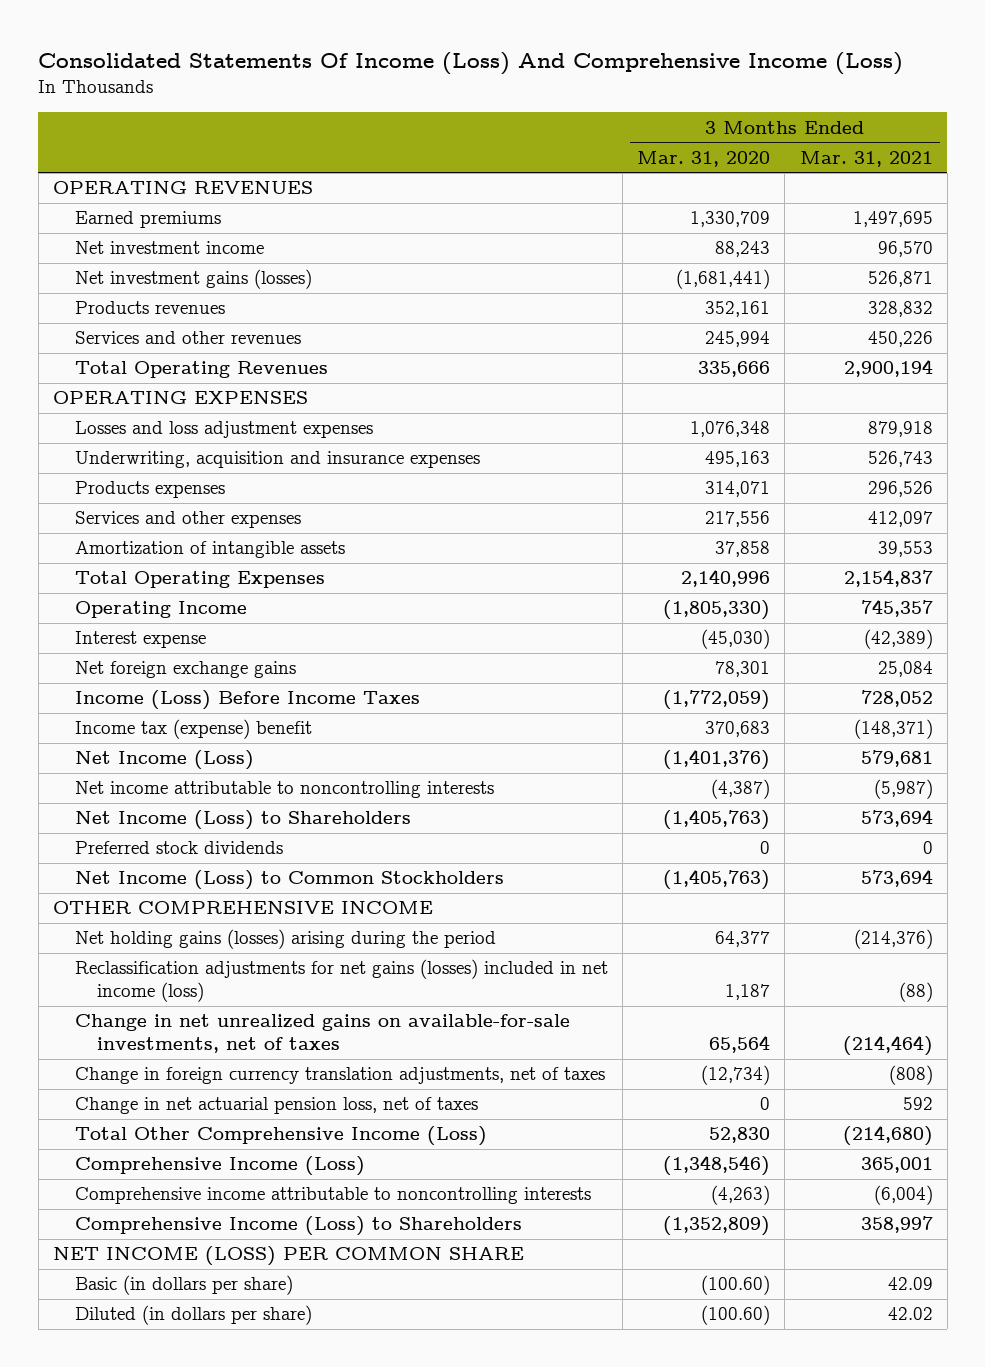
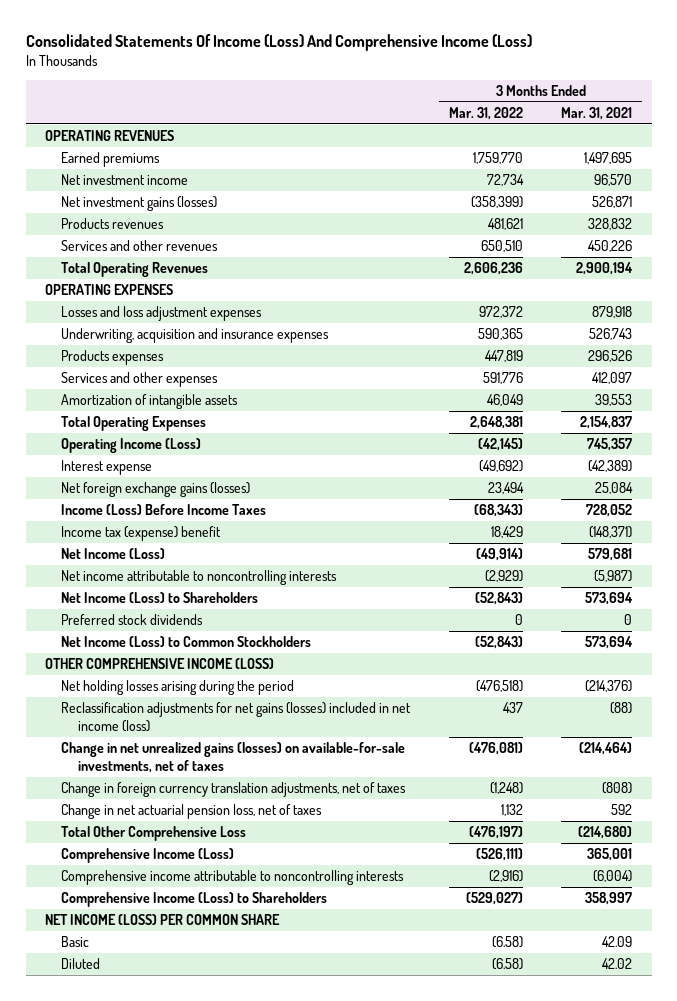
- | 3 Months Ended Mar. 31, 2020 | 3 Months Ended Mar. 31, 2021
+ | 3 Months Ended Mar. 31, 2022 | 3 Months Ended Mar. 31, 2021
- Operating Income | (1,805,330) | 745,357
+ Operating Income (Loss) | (42,145) | 745,357
- Net foreign exchange gains | 78,301 | 25,084
+ Net foreign exchange gains (losses) | 23,494 | 25,084
- OTHER COMPREHENSIVE INCOME
- Net holding gains (losses) arising during the period | 64,377 | (214,376)
+ OTHER COMPREHENSIVE INCOME (LOSS)
+ Net holding losses arising during the period | (476,518) | (214,376)
- Change in net unrealized gains on available-for-sale investments, net of taxes | 65,564 | (214,464)
+ Change in net unrealized gains (losses) on available-for-sale investments, net of taxes | (476,081) | (214,464)
- Total Other Comprehensive Income (Loss) | 52,830 | (214,680)
+ Total Other Comprehensive Loss | (476,197) | (214,680)
- Basic (in dollars per share) | (100.60) | 42.09
- Diluted (in dollars per share) | (100.60) | 42.02
+ Basic | (6.58) | 42.09
+ Diluted | (6.58) | 42.02

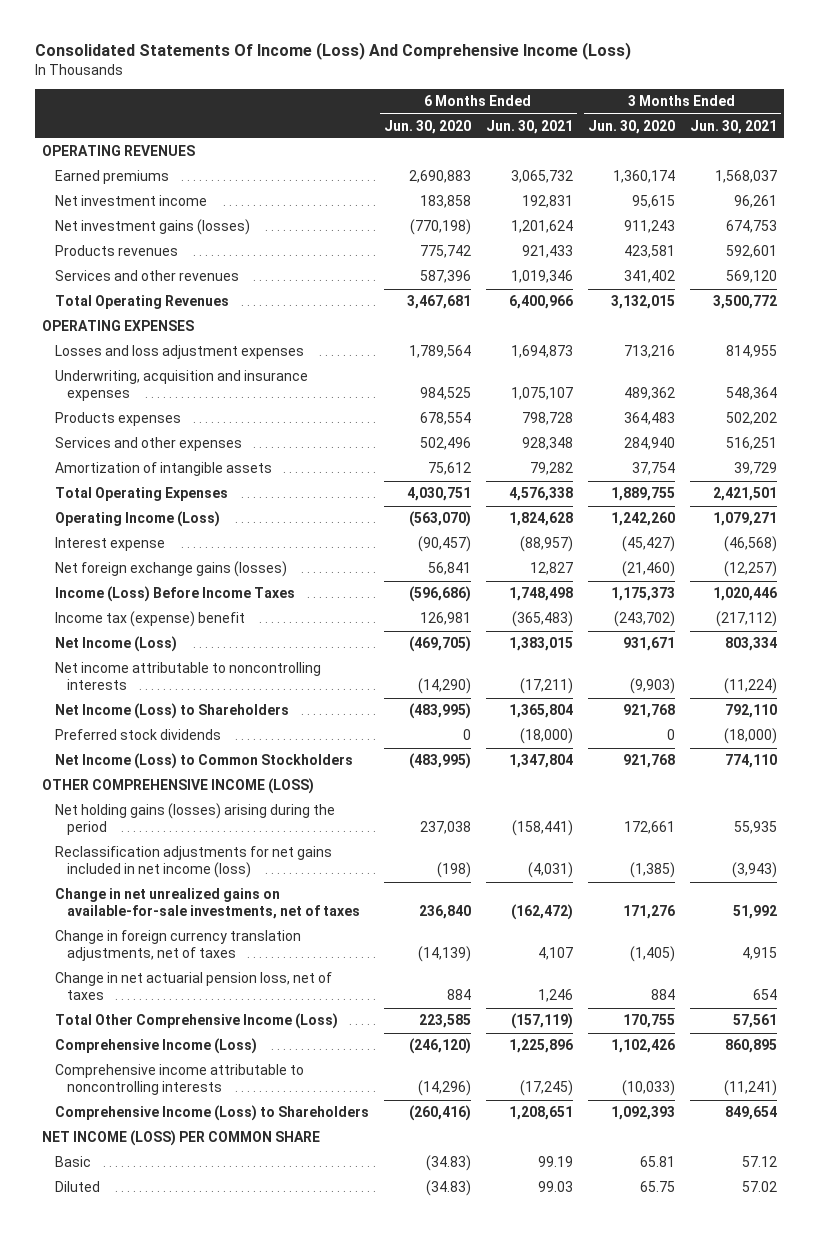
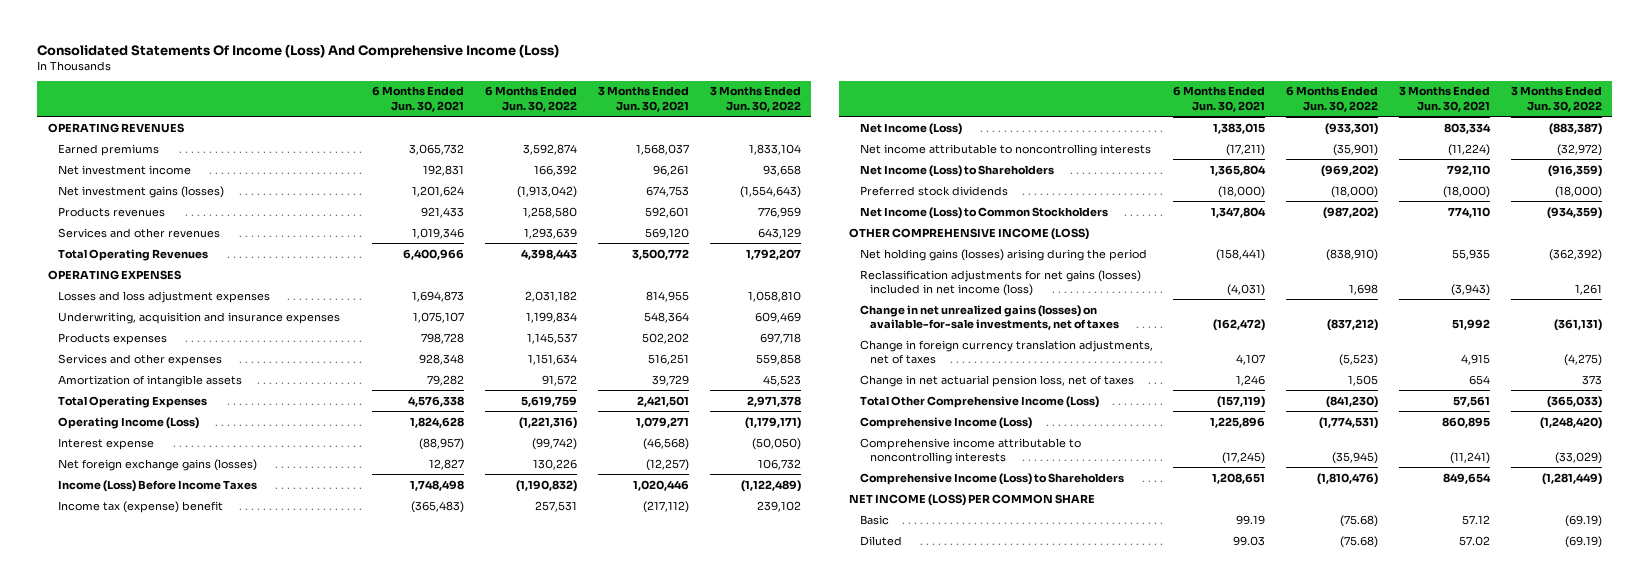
- | 6 Months Ended Jun. 30, 2020 | 6 Months Ended Jun. 30, 2021 | 3 Months Ended Jun. 30, 2020 | 3 Months Ended Jun. 30, 2021
+ | 6 Months Ended Jun. 30, 2021 | 6 Months Ended Jun. 30, 2022 | 3 Months Ended Jun. 30, 2021 | 3 Months Ended Jun. 30, 2022
- Reclassification adjustments for net gains included in net income (loss) | (198) | (4,031) | (1,385) | (3,943)
- Change in net unrealized gains on available-for-sale investments, net of taxes | 236,840 | (162,472) | 171,276 | 51,992
+ Reclassification adjustments for net gains (losses) included in net income (loss) | (4,031) | 1,698 | (3,943) | 1,261
+ Change in net unrealized gains (losses) on available-for-sale investments, net of taxes | (162,472) | (837,212) | 51,992 | (361,131)

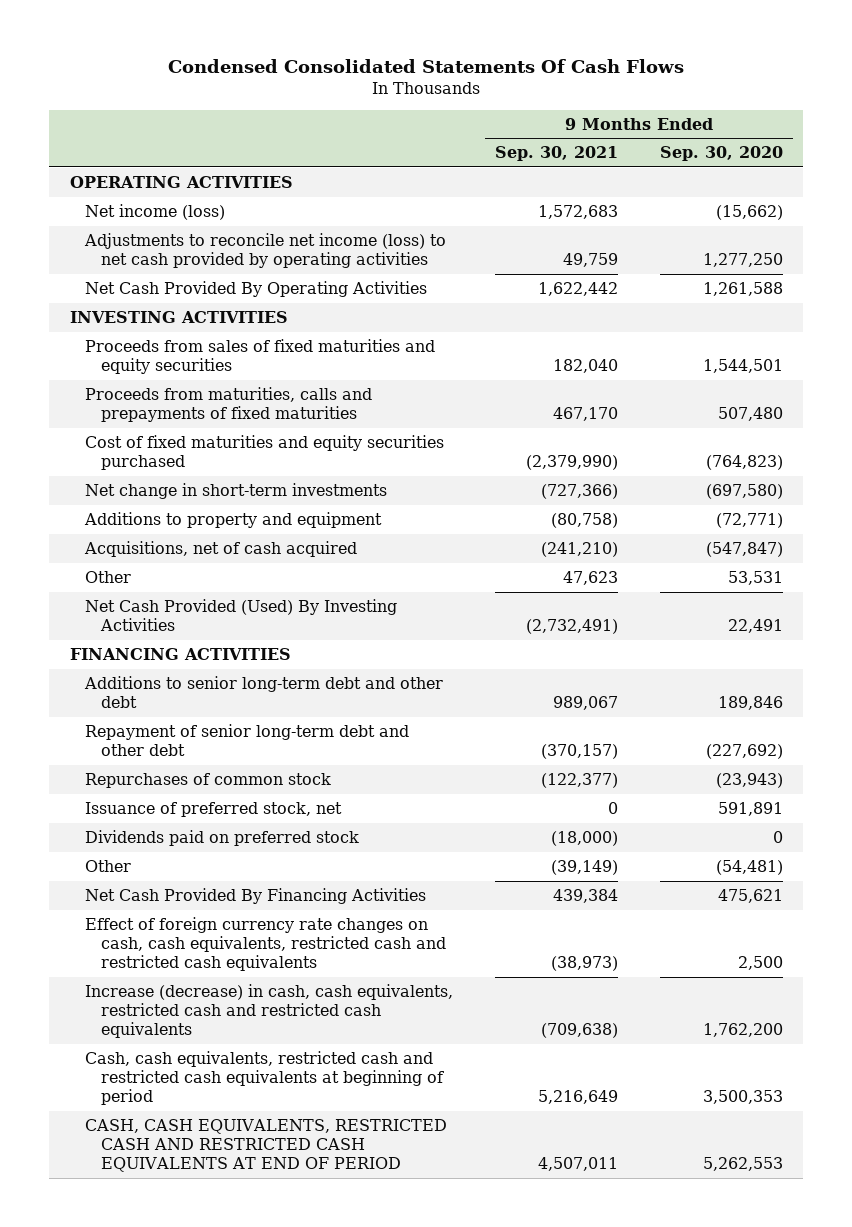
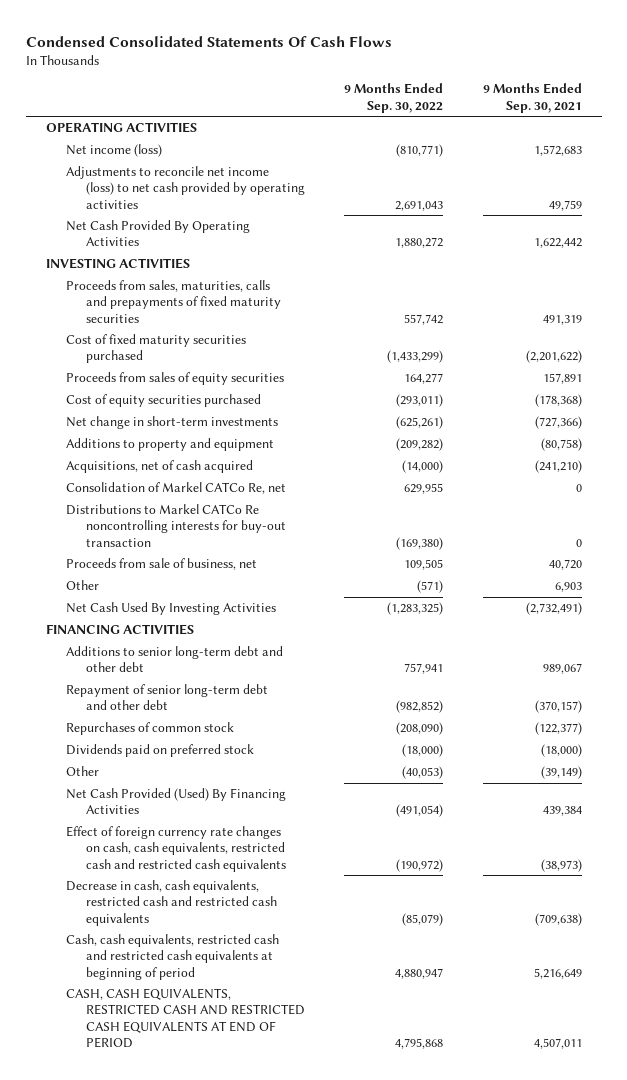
- | 9 Months Ended Sep. 30, 2021 | 9 Months Ended Sep. 30, 2020
+ | 9 Months Ended Sep. 30, 2022 | 9 Months Ended Sep. 30, 2021
- Proceeds from sales of fixed maturities and equity securities | 182,040 | 1,544,501
- Proceeds from maturities, calls and prepayments of fixed maturities | 467,170 | 507,480
- Cost of fixed maturities and equity securities purchased | (2,379,990) | (764,823)
+ Proceeds from sales, maturities, calls and prepayments of fixed maturity securities | 557,742 | 491,319
+ Cost of fixed maturity securities purchased | (1,433,299) | (2,201,622)
+ Proceeds from sales of equity securities | 164,277 | 157,891
+ Cost of equity securities purchased | (293,011) | (178,368)
- Other | 47,623 | 53,531
- Net Cash Provided (Used) By Investing Activities | (2,732,491) | 22,491
+ Consolidation of Markel CATCo Re, net | 629,955 | 0
+ Distributions to Markel CATCo Re noncontrolling interests for buy-out transaction | (169,380) | 0
+ Proceeds from sale of business, net | 109,505 | 40,720
+ Other | (571) | 6,903
+ Net Cash Used By Investing Activities | (1,283,325) | (2,732,491)
- Issuance of preferred stock, net | 0 | 591,891
- Net Cash Provided By Financing Activities | 439,384 | 475,621
+ Net Cash Provided (Used) By Financing Activities | (491,054) | 439,384
- Increase (decrease) in cash, cash equivalents, restricted cash and restricted cash equivalents | (709,638) | 1,762,200
+ Decrease in cash, cash equivalents, restricted cash and restricted cash equivalents | (85,079) | (709,638)

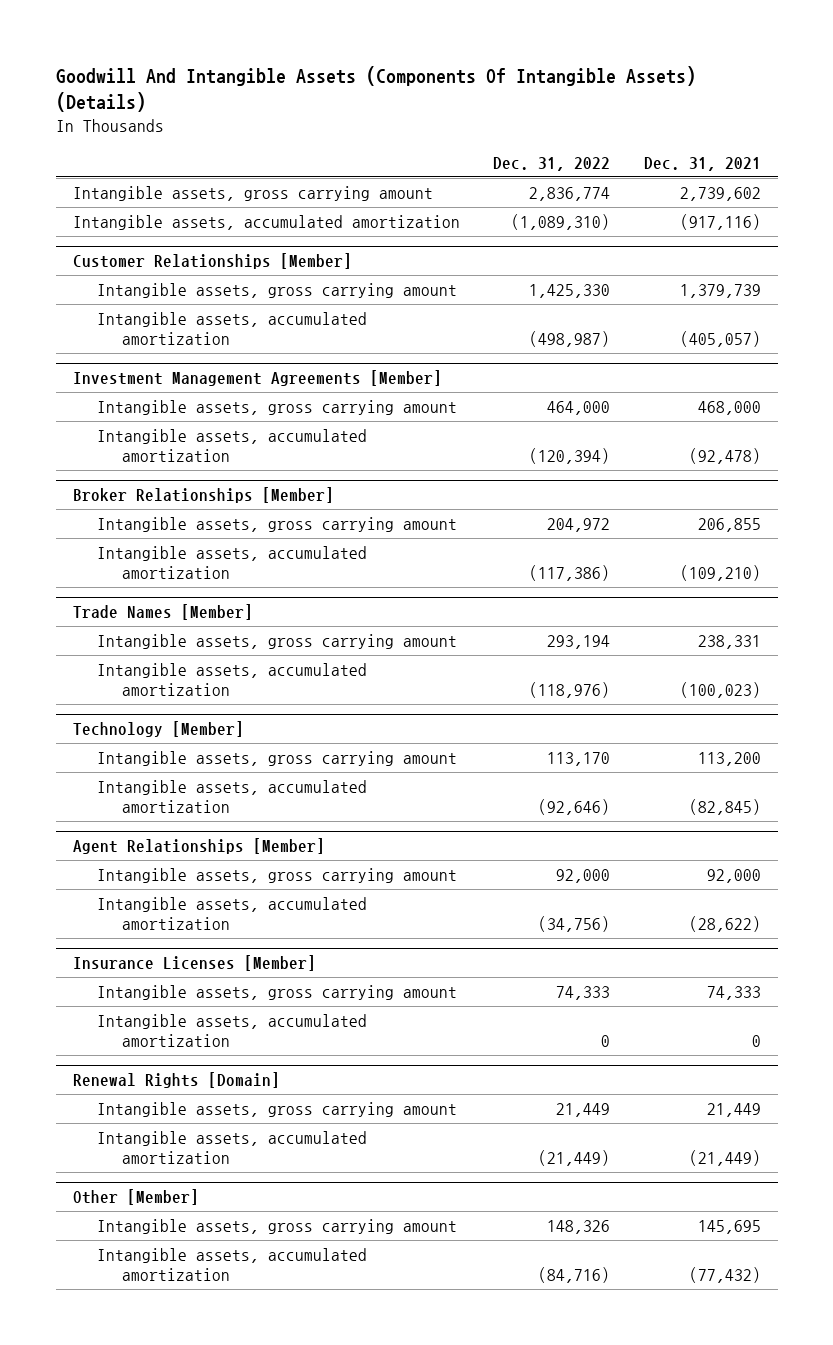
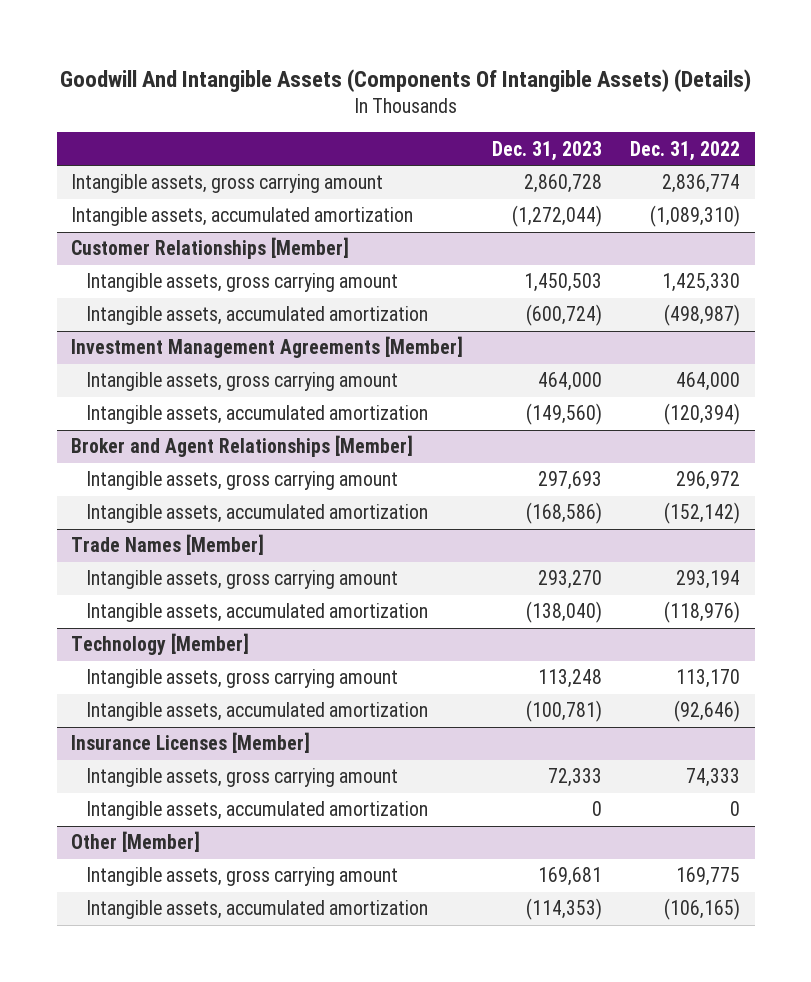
- | Dec. 31, 2022 | Dec. 31, 2021
+ | Dec. 31, 2023 | Dec. 31, 2022
- Broker Relationships [Member]
- Intangible assets, gross carrying amount | 204,972 | 206,855
- Intangible assets, accumulated amortization | (117,386) | (109,210)
+ Broker and Agent Relationships [Member]
+ Intangible assets, gross carrying amount | 297,693 | 296,972
+ Intangible assets, accumulated amortization | (168,586) | (152,142)
- Agent Relationships [Member]
- Intangible assets, gross carrying amount | 92,000 | 92,000
- Intangible assets, accumulated amortization | (34,756) | (28,622)
- Renewal Rights [Domain]
- Intangible assets, gross carrying amount | 21,449 | 21,449
- Intangible assets, accumulated amortization | (21,449) | (21,449)
@ Other [Member]
- Intangible assets, gross carrying amount | 148,326 | 145,695
- Intangible assets, accumulated amortization | (84,716) | (77,432)
+ Intangible assets, gross carrying amount | 169,681 | 169,775
+ Intangible assets, accumulated amortization | (114,353) | (106,165)

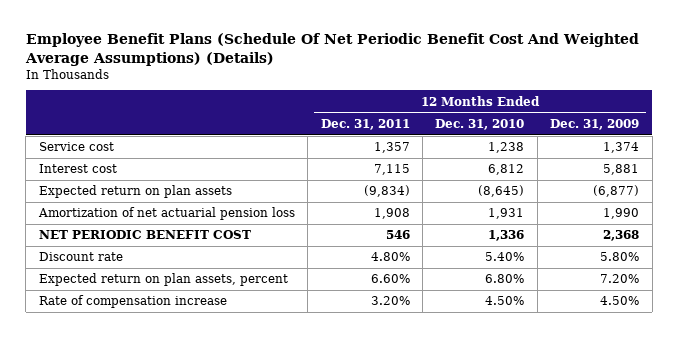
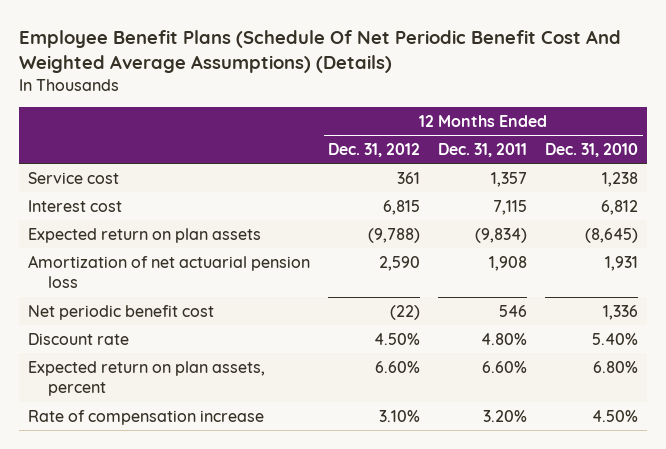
- | 12 Months Ended Dec. 31, 2011 | 12 Months Ended Dec. 31, 2010 | 12 Months Ended Dec. 31, 2009
+ | 12 Months Ended Dec. 31, 2012 | 12 Months Ended Dec. 31, 2011 | 12 Months Ended Dec. 31, 2010
- NET PERIODIC BENEFIT COST | 546 | 1,336 | 2,368
+ Net periodic benefit cost | (22) | 546 | 1,336

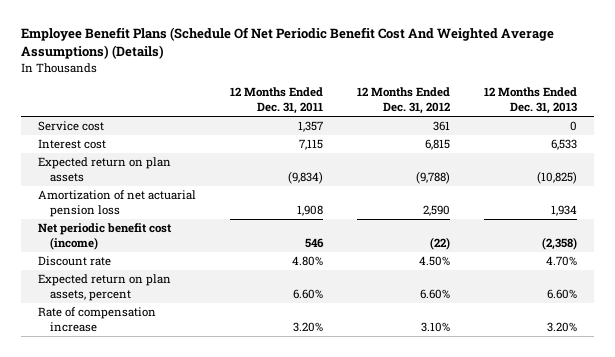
- | 12 Months Ended Dec. 31, 2012 | 12 Months Ended Dec. 31, 2011 | 12 Months Ended Dec. 31, 2010
+ | 12 Months Ended Dec. 31, 2011 | 12 Months Ended Dec. 31, 2012 | 12 Months Ended Dec. 31, 2013
- Net periodic benefit cost | (22) | 546 | 1,336
+ Net periodic benefit cost (income) | 546 | (22) | (2,358)

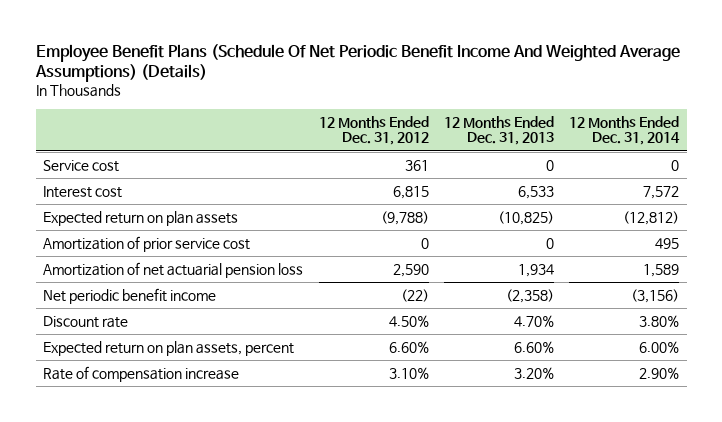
- Employee Benefit Plans (Schedule Of Net Periodic Benefit Cost And Weighted Average Assumptions) (Details)
+ Employee Benefit Plans (Schedule Of Net Periodic Benefit Income And Weighted Average Assumptions) (Details)
- | 12 Months Ended Dec. 31, 2011 | 12 Months Ended Dec. 31, 2012 | 12 Months Ended Dec. 31, 2013
+ | 12 Months Ended Dec. 31, 2012 | 12 Months Ended Dec. 31, 2013 | 12 Months Ended Dec. 31, 2014
+ Amortization of prior service cost | 0 | 0 | 495
- Net periodic benefit cost (income) | 546 | (22) | (2,358)
+ Net periodic benefit income | (22) | (2,358) | (3,156)

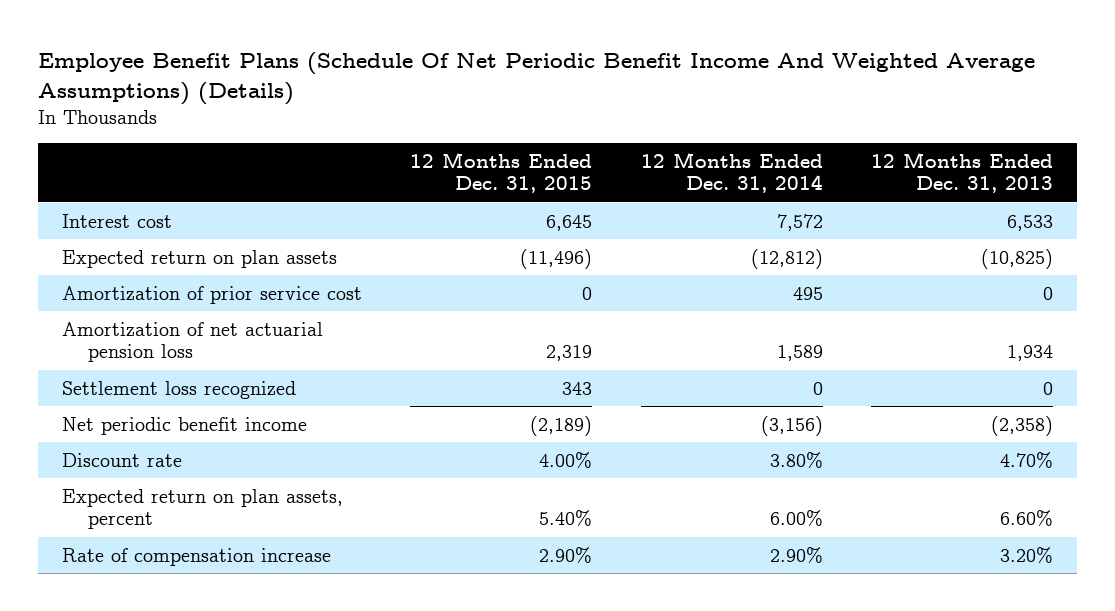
- | 12 Months Ended Dec. 31, 2012 | 12 Months Ended Dec. 31, 2013 | 12 Months Ended Dec. 31, 2014
+ | 12 Months Ended Dec. 31, 2015 | 12 Months Ended Dec. 31, 2014 | 12 Months Ended Dec. 31, 2013
- Service cost | 361 | 0 | 0
+ Settlement loss recognized | 343 | 0 | 0

